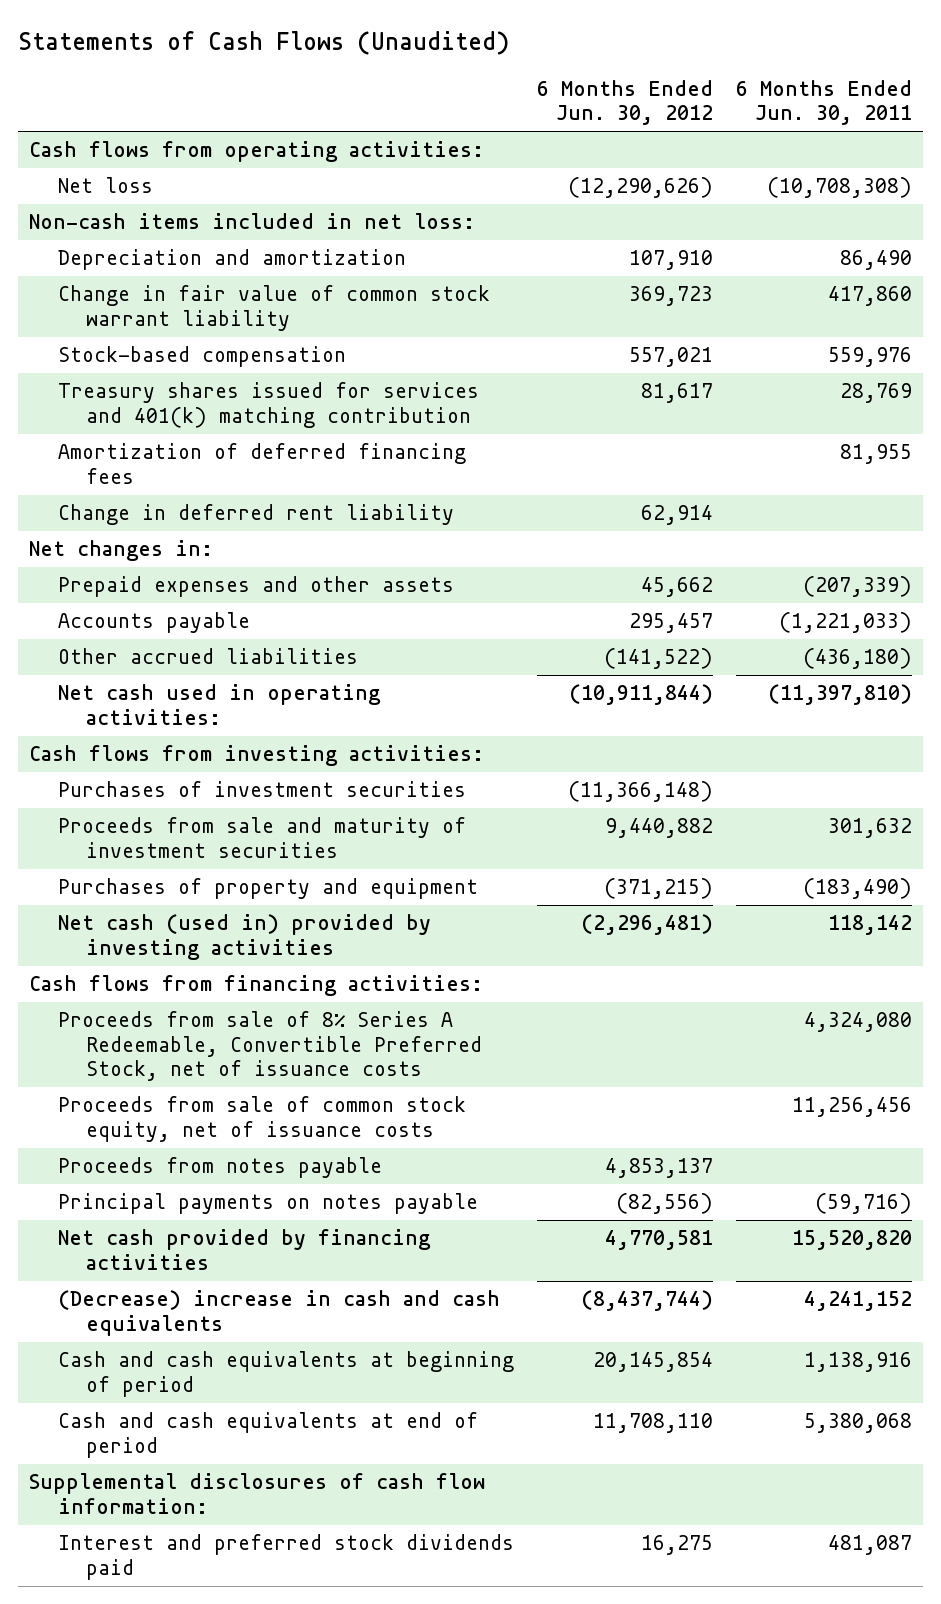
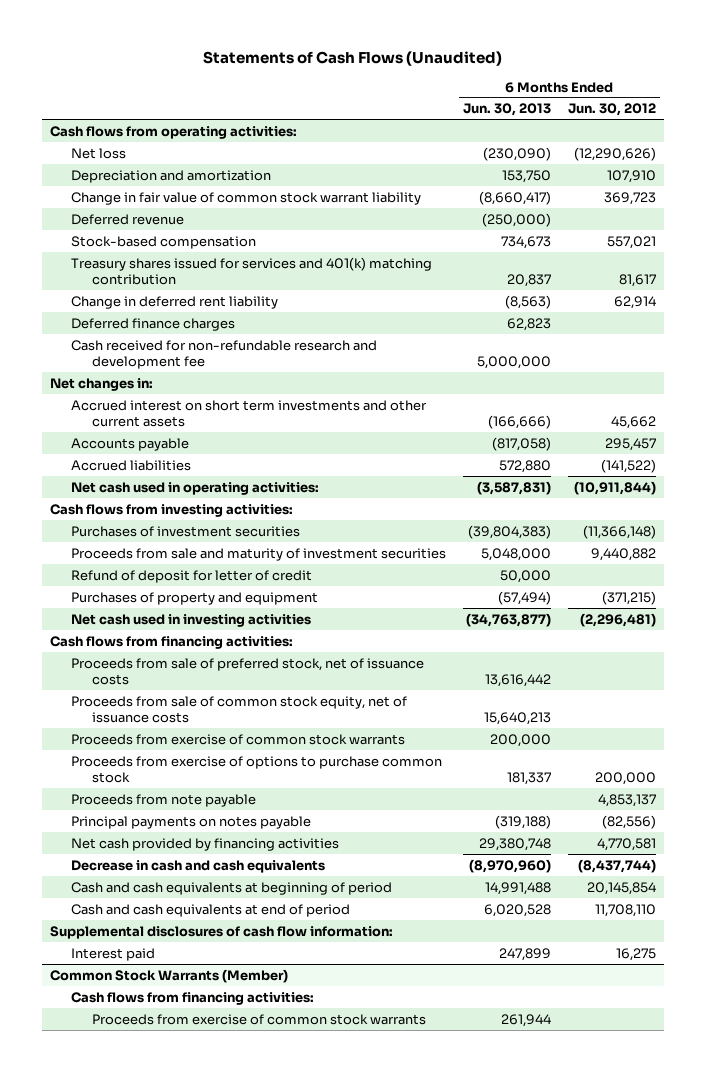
- | 6 Months Ended Jun. 30, 2012 | 6 Months Ended Jun. 30, 2011
+ | 6 Months Ended Jun. 30, 2013 | 6 Months Ended Jun. 30, 2012
- Non-cash items included in net loss:
+ Deferred revenue | (250,000) |
- Amortization of deferred financing fees | | 81,955
+ Deferred finance charges | 62,823 |
+ Cash received for non-refundable research and development fee | 5,000,000 |
- Prepaid expenses and other assets | 45,662 | (207,339)
+ Accrued interest on short term investments and other current assets | (166,666) | 45,662
- Other accrued liabilities | (141,522) | (436,180)
+ Accrued liabilities | 572,880 | (141,522)
+ Refund of deposit for letter of credit | 50,000 |
- Net cash (used in) provided by investing activities | (2,296,481) | 118,142
+ Net cash used in investing activities | (34,763,877) | (2,296,481)
- Proceeds from sale of 8% Series A Redeemable, Convertible Preferred Stock, net of issuance costs | | 4,324,080
+ Proceeds from sale of preferred stock, net of issuance costs | 13,616,442 |
- Proceeds from notes payable | 4,853,137 |
+ Proceeds from exercise of common stock warrants | 200,000 |
+ Proceeds from exercise of options to purchase common stock | 181,337 | 200,000
+ Proceeds from note payable | | 4,853,137
- (Decrease) increase in cash and cash equivalents | (8,437,744) | 4,241,152
+ Decrease in cash and cash equivalents | (8,970,960) | (8,437,744)
- Interest and preferred stock dividends paid | 16,275 | 481,087
+ Interest paid | 247,899 | 16,275
+ Common Stock Warrants (Member)
+ Cash flows from financing activities:
+ Proceeds from exercise of common stock warrants | 261,944 |

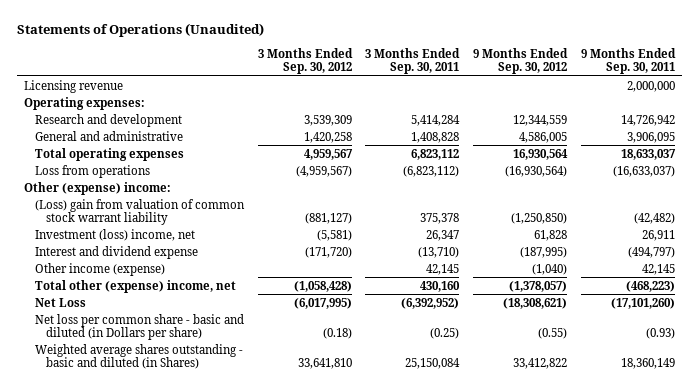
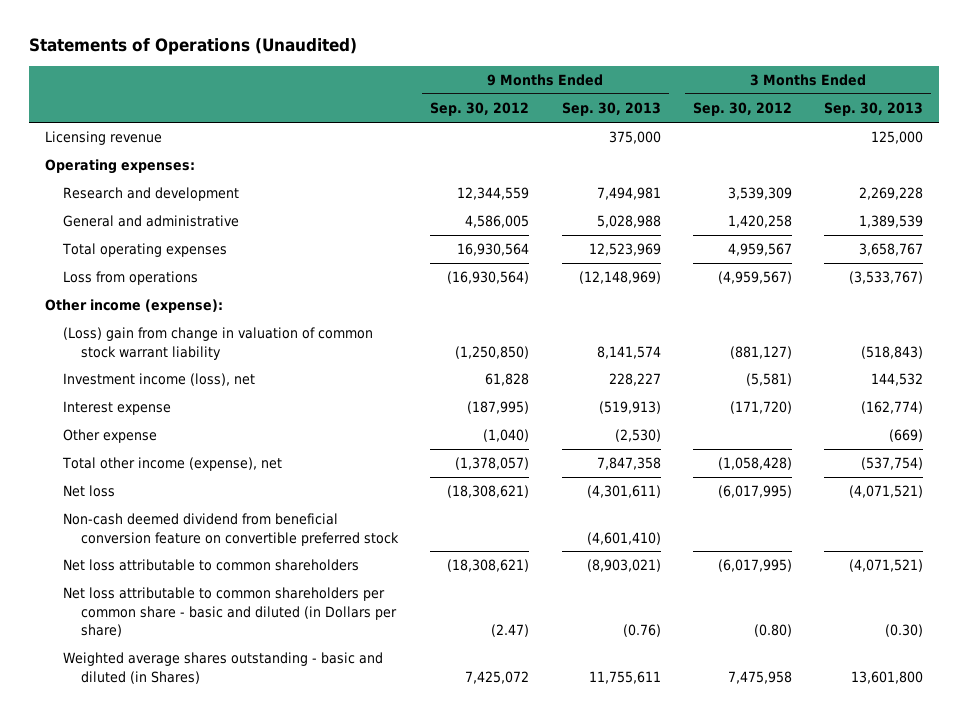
- | 3 Months Ended Sep. 30, 2012 | 3 Months Ended Sep. 30, 2011 | 9 Months Ended Sep. 30, 2012 | 9 Months Ended Sep. 30, 2011
+ | 9 Months Ended Sep. 30, 2012 | 9 Months Ended Sep. 30, 2013 | 3 Months Ended Sep. 30, 2012 | 3 Months Ended Sep. 30, 2013
- Other (expense) income:
- (Loss) gain from valuation of common stock warrant liability | (881,127) | 375,378 | (1,250,850) | (42,482)
- Investment (loss) income, net | (5,581) | 26,347 | 61,828 | 26,911
- Interest and dividend expense | (171,720) | (13,710) | (187,995) | (494,797)
- Other income (expense) | | 42,145 | (1,040) | 42,145
- Total other (expense) income, net | (1,058,428) | 430,160 | (1,378,057) | (468,223)
- Net Loss | (6,017,995) | (6,392,952) | (18,308,621) | (17,101,260)
- Net loss per common share - basic and diluted (in Dollars per share) | (0.18) | (0.25) | (0.55) | (0.93)
- Weighted average shares outstanding - basic and diluted (in Shares) | 33,641,810 | 25,150,084 | 33,412,822 | 18,360,149
+ Other income (expense):
+ (Loss) gain from change in valuation of common stock warrant liability | (1,250,850) | 8,141,574 | (881,127) | (518,843)
+ Investment income (loss), net | 61,828 | 228,227 | (5,581) | 144,532
+ Interest expense | (187,995) | (519,913) | (171,720) | (162,774)
+ Other expense | (1,040) | (2,530) | | (669)
+ Total other income (expense), net | (1,378,057) | 7,847,358 | (1,058,428) | (537,754)
+ Net loss | (18,308,621) | (4,301,611) | (6,017,995) | (4,071,521)
+ Non-cash deemed dividend from beneficial conversion feature on convertible preferred stock | | (4,601,410) | |
+ Net loss attributable to common shareholders | (18,308,621) | (8,903,021) | (6,017,995) | (4,071,521)
+ Net loss attributable to common shareholders per common share - basic and diluted (in Dollars per share) | (2.47) | (0.76) | (0.80) | (0.30)
+ Weighted average shares outstanding - basic and diluted (in Shares) | 7,425,072 | 11,755,611 | 7,475,958 | 13,601,800

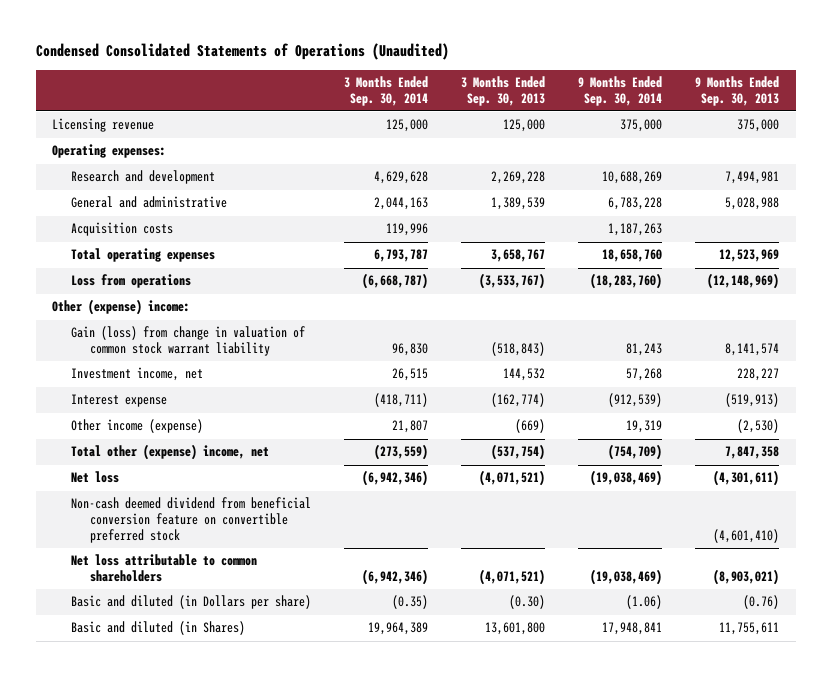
- Statements of Operations (Unaudited)
+ Condensed Consolidated Statements of Operations (Unaudited)
- | 9 Months Ended Sep. 30, 2012 | 9 Months Ended Sep. 30, 2013 | 3 Months Ended Sep. 30, 2012 | 3 Months Ended Sep. 30, 2013
+ | 3 Months Ended Sep. 30, 2014 | 3 Months Ended Sep. 30, 2013 | 9 Months Ended Sep. 30, 2014 | 9 Months Ended Sep. 30, 2013
+ Acquisition costs | 119,996 | | 1,187,263 |
- Other income (expense):
- (Loss) gain from change in valuation of common stock warrant liability | (1,250,850) | 8,141,574 | (881,127) | (518,843)
- Investment income (loss), net | 61,828 | 228,227 | (5,581) | 144,532
+ Other (expense) income:
+ Gain (loss) from change in valuation of common stock warrant liability | 96,830 | (518,843) | 81,243 | 8,141,574
+ Investment income, net | 26,515 | 144,532 | 57,268 | 228,227
- Other expense | (1,040) | (2,530) | | (669)
- Total other income (expense), net | (1,378,057) | 7,847,358 | (1,058,428) | (537,754)
+ Other income (expense) | 21,807 | (669) | 19,319 | (2,530)
+ Total other (expense) income, net | (273,559) | (537,754) | (754,709) | 7,847,358
- Net loss attributable to common shareholders per common share - basic and diluted (in Dollars per share) | (2.47) | (0.76) | (0.80) | (0.30)
- Weighted average shares outstanding - basic and diluted (in Shares) | 7,425,072 | 11,755,611 | 7,475,958 | 13,601,800
+ Basic and diluted (in Dollars per share) | (0.35) | (0.30) | (1.06) | (0.76)
+ Basic and diluted (in Shares) | 19,964,389 | 13,601,800 | 17,948,841 | 11,755,611

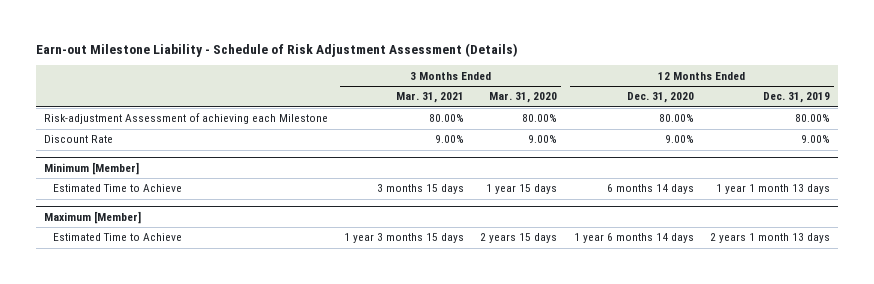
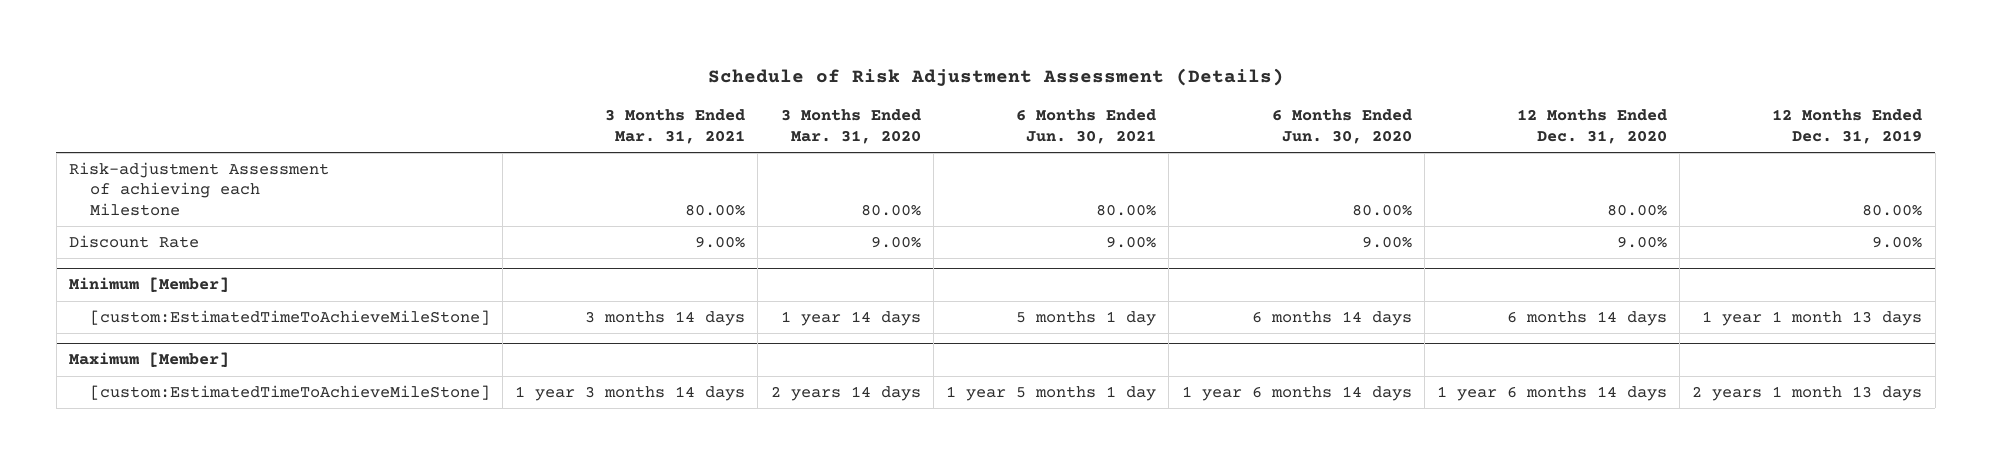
- Earn-out Milestone Liability - Schedule of Risk Adjustment Assessment (Details)
+ Schedule of Risk Adjustment Assessment (Details)
- | 3 Months Ended Mar. 31, 2021 | 3 Months Ended Mar. 31, 2020 | 12 Months Ended Dec. 31, 2020 | 12 Months Ended Dec. 31, 2019
+ | 3 Months Ended Mar. 31, 2021 | 3 Months Ended Mar. 31, 2020 | 6 Months Ended Jun. 30, 2021 | 6 Months Ended Jun. 30, 2020 | 12 Months Ended Dec. 31, 2020 | 12 Months Ended Dec. 31, 2019
@ Minimum [Member]
- Estimated Time to Achieve | 3 months 15 days | 1 year 15 days | 6 months 14 days | 1 year 1 month 13 days
+ [custom:EstimatedTimeToAchieveMileStone] | 3 months 14 days | 1 year 14 days | 5 months 1 day | 6 months 14 days | 6 months 14 days | 1 year 1 month 13 days
@ Maximum [Member]
- Estimated Time to Achieve | 1 year 3 months 15 days | 2 years 15 days | 1 year 6 months 14 days | 2 years 1 month 13 days
+ [custom:EstimatedTimeToAchieveMileStone] | 1 year 3 months 14 days | 2 years 14 days | 1 year 5 months 1 day | 1 year 6 months 14 days | 1 year 6 months 14 days | 2 years 1 month 13 days

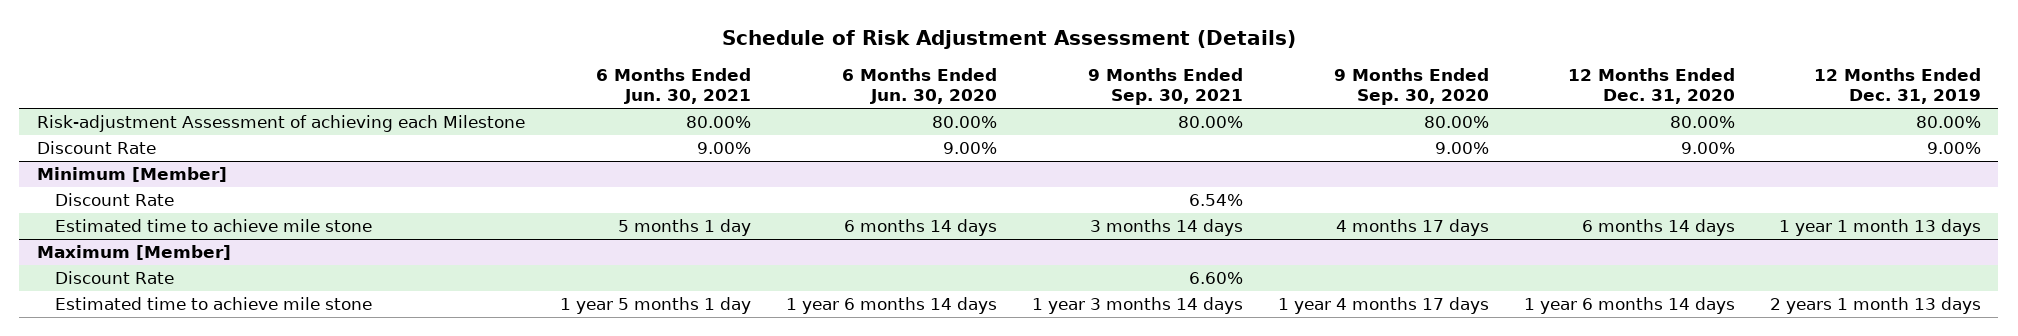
- | 3 Months Ended Mar. 31, 2021 | 3 Months Ended Mar. 31, 2020 | 6 Months Ended Jun. 30, 2021 | 6 Months Ended Jun. 30, 2020 | 12 Months Ended Dec. 31, 2020 | 12 Months Ended Dec. 31, 2019
+ | 6 Months Ended Jun. 30, 2021 | 6 Months Ended Jun. 30, 2020 | 9 Months Ended Sep. 30, 2021 | 9 Months Ended Sep. 30, 2020 | 12 Months Ended Dec. 31, 2020 | 12 Months Ended Dec. 31, 2019
@ Minimum [Member]
- [custom:EstimatedTimeToAchieveMileStone] | 3 months 14 days | 1 year 14 days | 5 months 1 day | 6 months 14 days | 6 months 14 days | 1 year 1 month 13 days
+ Discount Rate | | | 6.54% | | |
+ Estimated time to achieve mile stone | 5 months 1 day | 6 months 14 days | 3 months 14 days | 4 months 17 days | 6 months 14 days | 1 year 1 month 13 days
@ Maximum [Member]
- [custom:EstimatedTimeToAchieveMileStone] | 1 year 3 months 14 days | 2 years 14 days | 1 year 5 months 1 day | 1 year 6 months 14 days | 1 year 6 months 14 days | 2 years 1 month 13 days
+ Discount Rate | | | 6.60% | | |
+ Estimated time to achieve mile stone | 1 year 5 months 1 day | 1 year 6 months 14 days | 1 year 3 months 14 days | 1 year 4 months 17 days | 1 year 6 months 14 days | 2 years 1 month 13 days

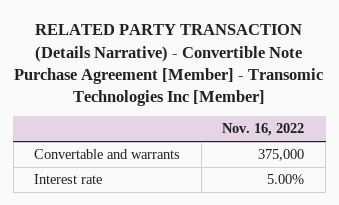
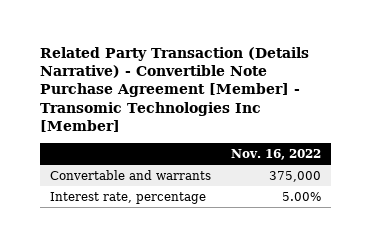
- RELATED PARTY TRANSACTION (Details Narrative) - Convertible Note Purchase Agreement [Member] - Transomic Technologies Inc [Member]
+ Related Party Transaction (Details Narrative) - Convertible Note Purchase Agreement [Member] - Transomic Technologies Inc [Member]
- Interest rate | 5.00%
+ Interest rate, percentage | 5.00%

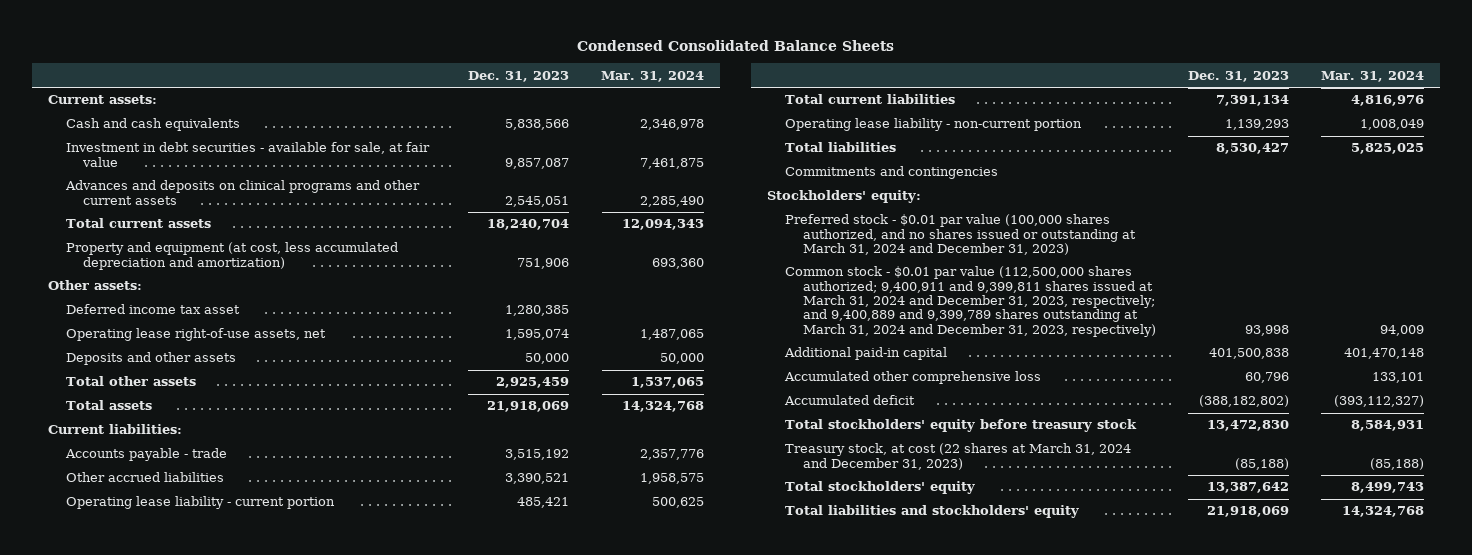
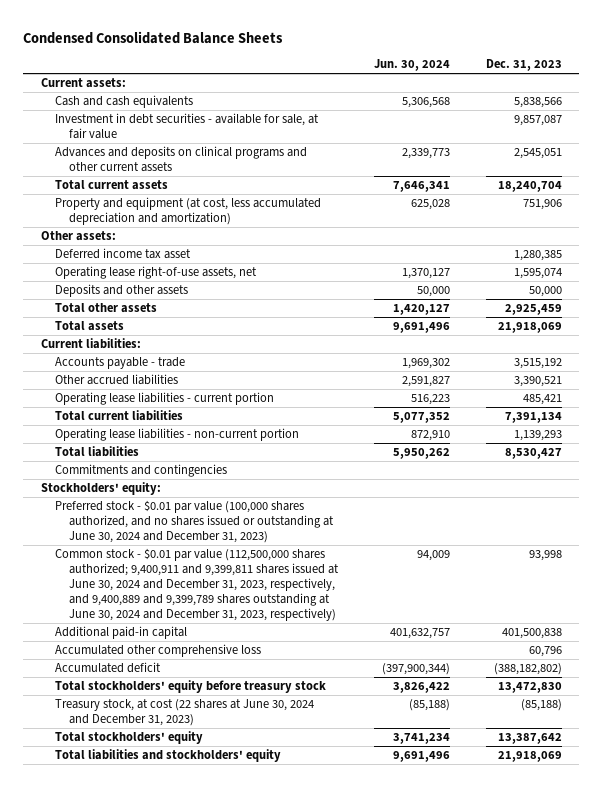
- | Dec. 31, 2023 | Mar. 31, 2024
+ | Jun. 30, 2024 | Dec. 31, 2023
- Operating lease liability - current portion | 485,421 | 500,625
+ Operating lease liabilities - current portion | 516,223 | 485,421
- Operating lease liability - non-current portion | 1,139,293 | 1,008,049
+ Operating lease liabilities - non-current portion | 872,910 | 1,139,293
- Preferred stock - $0.01 par value (100,000 shares authorized, and no shares issued or outstanding at March 31, 2024 and December 31, 2023)
- Common stock - $0.01 par value (112,500,000 shares authorized; 9,400,911 and 9,399,811 shares issued at March 31, 2024 and December 31, 2023, respectively; and 9,400,889 and 9,399,789 shares outstanding at March 31, 2024 and December 31, 2023, respectively) | 93,998 | 94,009
+ Preferred stock - $0.01 par value (100,000 shares authorized, and no shares issued or outstanding at June 30, 2024 and December 31, 2023)
+ Common stock - $0.01 par value (112,500,000 shares authorized; 9,400,911 and 9,399,811 shares issued at June 30, 2024 and December 31, 2023, respectively, and 9,400,889 and 9,399,789 shares outstanding at June 30, 2024 and December 31, 2023, respectively) | 94,009 | 93,998
- Treasury stock, at cost (22 shares at March 31, 2024 and December 31, 2023) | (85,188) | (85,188)
+ Treasury stock, at cost (22 shares at June 30, 2024 and December 31, 2023) | (85,188) | (85,188)

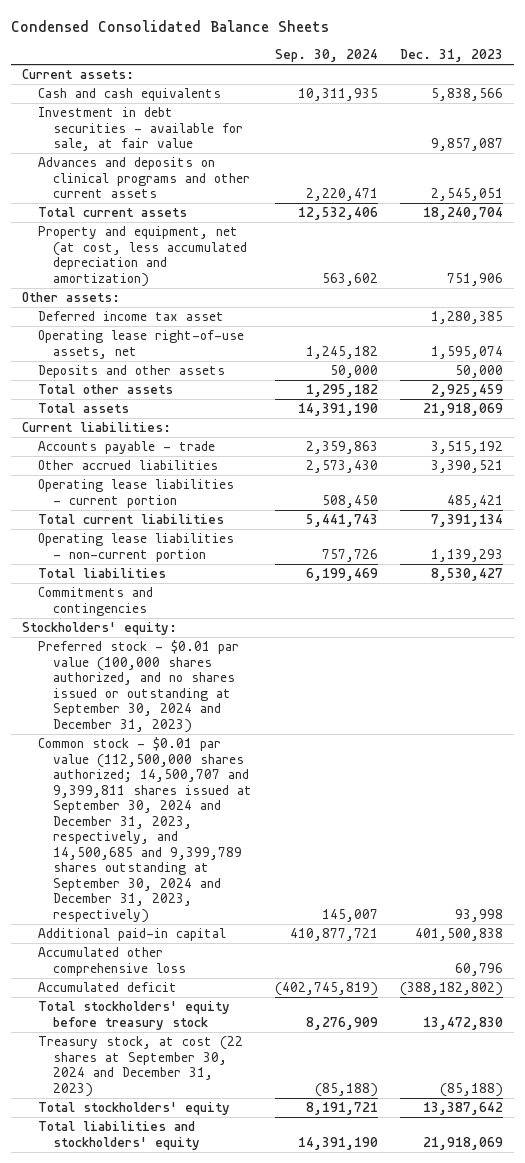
- | Jun. 30, 2024 | Dec. 31, 2023
+ | Sep. 30, 2024 | Dec. 31, 2023
- Property and equipment (at cost, less accumulated depreciation and amortization) | 625,028 | 751,906
+ Property and equipment, net (at cost, less accumulated depreciation and amortization) | 563,602 | 751,906
- Preferred stock - $0.01 par value (100,000 shares authorized, and no shares issued or outstanding at June 30, 2024 and December 31, 2023)
- Common stock - $0.01 par value (112,500,000 shares authorized; 9,400,911 and 9,399,811 shares issued at June 30, 2024 and December 31, 2023, respectively, and 9,400,889 and 9,399,789 shares outstanding at June 30, 2024 and December 31, 2023, respectively) | 94,009 | 93,998
+ Preferred stock - $0.01 par value (100,000 shares authorized, and no shares issued or outstanding at September 30, 2024 and December 31, 2023)
+ Common stock - $0.01 par value (112,500,000 shares authorized; 14,500,707 and 9,399,811 shares issued at September 30, 2024 and December 31, 2023, respectively, and 14,500,685 and 9,399,789 shares outstanding at September 30, 2024 and December 31, 2023, respectively) | 145,007 | 93,998
- Treasury stock, at cost (22 shares at June 30, 2024 and December 31, 2023) | (85,188) | (85,188)
+ Treasury stock, at cost (22 shares at September 30, 2024 and December 31, 2023) | (85,188) | (85,188)

